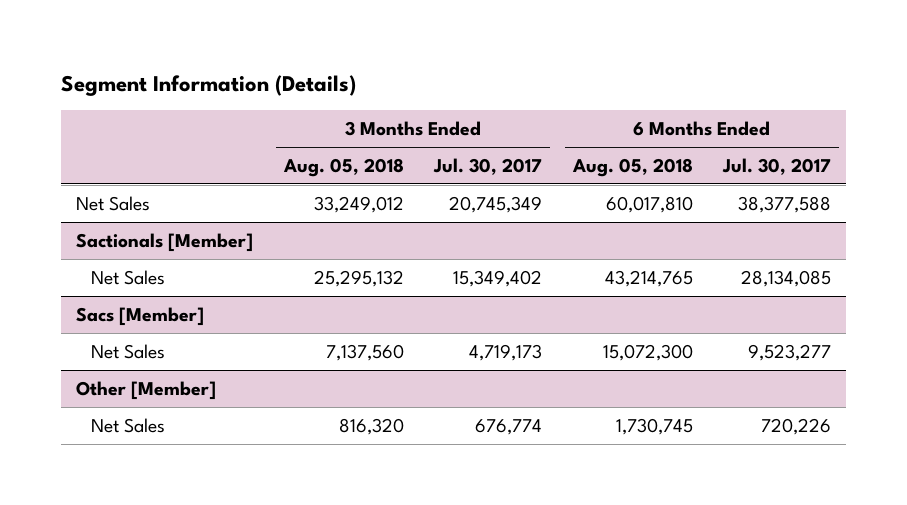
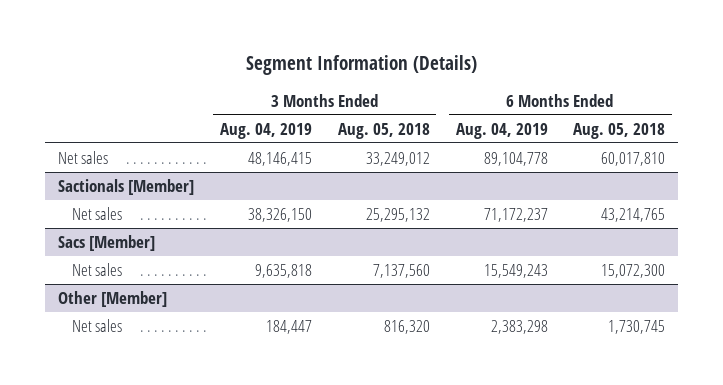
- | 3 Months Ended Aug. 05, 2018 | 3 Months Ended Jul. 30, 2017 | 6 Months Ended Aug. 05, 2018 | 6 Months Ended Jul. 30, 2017
+ | 3 Months Ended Aug. 04, 2019 | 3 Months Ended Aug. 05, 2018 | 6 Months Ended Aug. 04, 2019 | 6 Months Ended Aug. 05, 2018
- Net Sales | 33,249,012 | 20,745,349 | 60,017,810 | 38,377,588
+ Net sales | 48,146,415 | 33,249,012 | 89,104,778 | 60,017,810
@ Sactionals [Member]
- Net Sales | 25,295,132 | 15,349,402 | 43,214,765 | 28,134,085
+ Net sales | 38,326,150 | 25,295,132 | 71,172,237 | 43,214,765
@ Sacs [Member]
- Net Sales | 7,137,560 | 4,719,173 | 15,072,300 | 9,523,277
+ Net sales | 9,635,818 | 7,137,560 | 15,549,243 | 15,072,300
@ Other [Member]
- Net Sales | 816,320 | 676,774 | 1,730,745 | 720,226
+ Net sales | 184,447 | 816,320 | 2,383,298 | 1,730,745

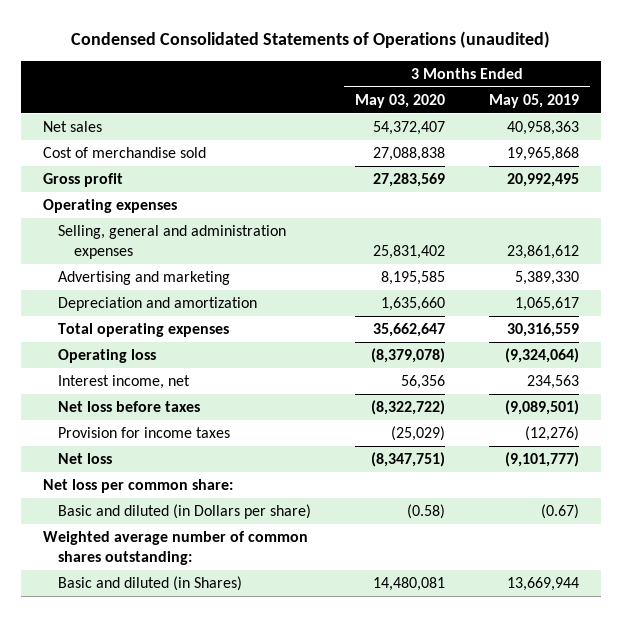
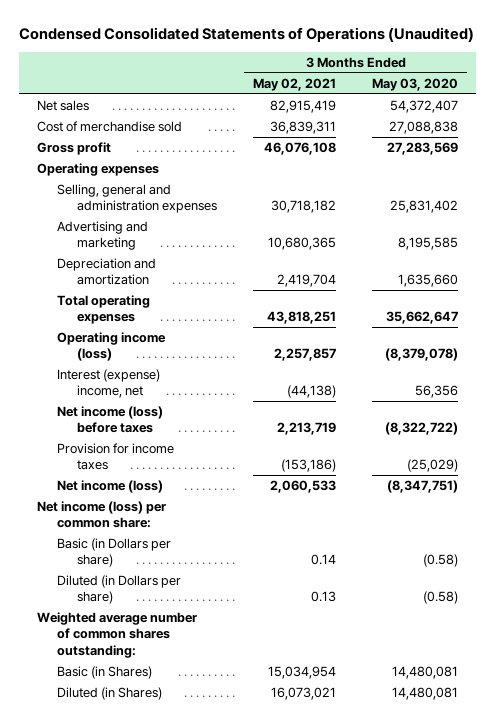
- Condensed Consolidated Statements of Operations (unaudited)
+ Condensed Consolidated Statements of Operations (Unaudited)
- | 3 Months Ended May 03, 2020 | 3 Months Ended May 05, 2019
+ | 3 Months Ended May 02, 2021 | 3 Months Ended May 03, 2020
- Operating loss | (8,379,078) | (9,324,064)
- Interest income, net | 56,356 | 234,563
- Net loss before taxes | (8,322,722) | (9,089,501)
+ Operating income (loss) | 2,257,857 | (8,379,078)
+ Interest (expense) income, net | (44,138) | 56,356
+ Net income (loss) before taxes | 2,213,719 | (8,322,722)
- Net loss | (8,347,751) | (9,101,777)
- Net loss per common share:
- Basic and diluted (in Dollars per share) | (0.58) | (0.67)
+ Net income (loss) | 2,060,533 | (8,347,751)
+ Net income (loss) per common share:
+ Basic (in Dollars per share) | 0.14 | (0.58)
+ Diluted (in Dollars per share) | 0.13 | (0.58)
- Basic and diluted (in Shares) | 14,480,081 | 13,669,944
+ Basic (in Shares) | 15,034,954 | 14,480,081
+ Diluted (in Shares) | 16,073,021 | 14,480,081

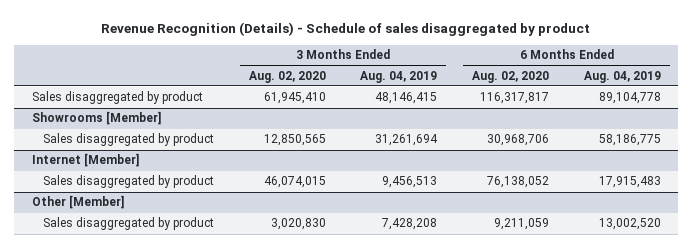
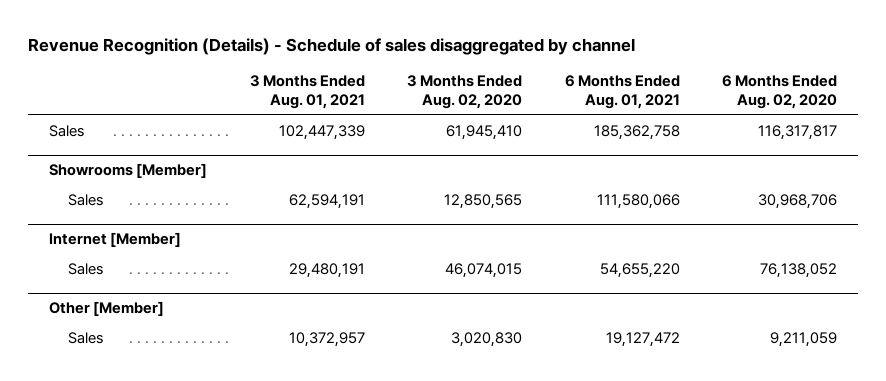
- Revenue Recognition (Details) - Schedule of sales disaggregated by product
+ Revenue Recognition (Details) - Schedule of sales disaggregated by channel
- | 3 Months Ended Aug. 02, 2020 | 3 Months Ended Aug. 04, 2019 | 6 Months Ended Aug. 02, 2020 | 6 Months Ended Aug. 04, 2019
+ | 3 Months Ended Aug. 01, 2021 | 3 Months Ended Aug. 02, 2020 | 6 Months Ended Aug. 01, 2021 | 6 Months Ended Aug. 02, 2020
- Sales disaggregated by product | 61,945,410 | 48,146,415 | 116,317,817 | 89,104,778
+ Sales | 102,447,339 | 61,945,410 | 185,362,758 | 116,317,817
@ Showrooms [Member]
- Sales disaggregated by product | 12,850,565 | 31,261,694 | 30,968,706 | 58,186,775
+ Sales | 62,594,191 | 12,850,565 | 111,580,066 | 30,968,706
@ Internet [Member]
- Sales disaggregated by product | 46,074,015 | 9,456,513 | 76,138,052 | 17,915,483
+ Sales | 29,480,191 | 46,074,015 | 54,655,220 | 76,138,052
@ Other [Member]
- Sales disaggregated by product | 3,020,830 | 7,428,208 | 9,211,059 | 13,002,520
+ Sales | 10,372,957 | 3,020,830 | 19,127,472 | 9,211,059

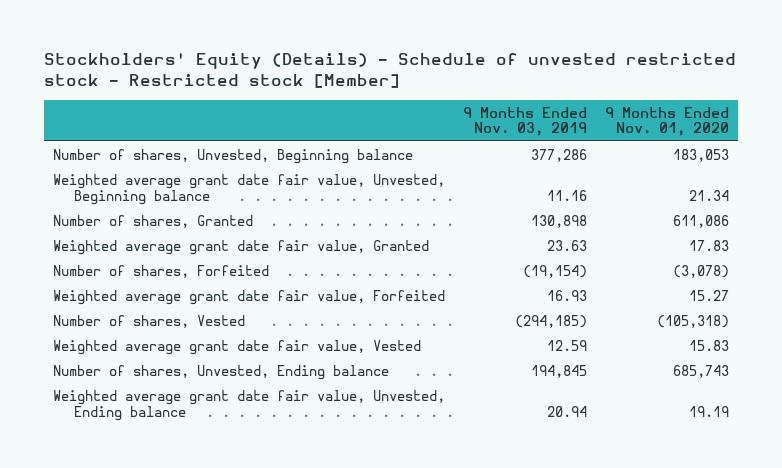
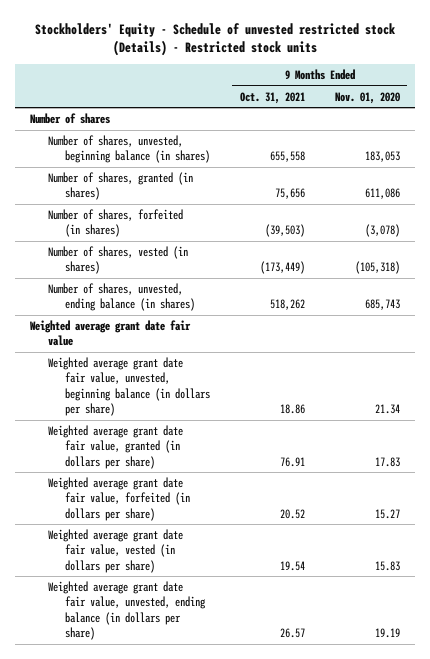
- Stockholders' Equity (Details) - Schedule of unvested restricted stock - Restricted stock [Member]
+ Stockholders' Equity - Schedule of unvested restricted stock (Details) - Restricted stock units
- | 9 Months Ended Nov. 03, 2019 | 9 Months Ended Nov. 01, 2020
+ | 9 Months Ended Oct. 31, 2021 | 9 Months Ended Nov. 01, 2020
- Number of shares, Unvested, Beginning balance | 377,286 | 183,053
- Weighted average grant date fair value, Unvested, Beginning balance | 11.16 | 21.34
- Number of shares, Granted | 130,898 | 611,086
- Weighted average grant date fair value, Granted | 23.63 | 17.83
- Number of shares, Forfeited | (19,154) | (3,078)
- Weighted average grant date fair value, Forfeited | 16.93 | 15.27
- Number of shares, Vested | (294,185) | (105,318)
- Weighted average grant date fair value, Vested | 12.59 | 15.83
- Number of shares, Unvested, Ending balance | 194,845 | 685,743
- Weighted average grant date fair value, Unvested, Ending balance | 20.94 | 19.19
+ Number of shares
+ Number of shares, unvested, beginning balance (in shares) | 655,558 | 183,053
+ Number of shares, granted (in shares) | 75,656 | 611,086
+ Number of shares, forfeited (in shares) | (39,503) | (3,078)
+ Number of shares, vested (in shares) | (173,449) | (105,318)
+ Number of shares, unvested, ending balance (in shares) | 518,262 | 685,743
+ Weighted average grant date fair value
+ Weighted average grant date fair value, unvested, beginning balance (in dollars per share) | 18.86 | 21.34
+ Weighted average grant date fair value, granted (in dollars per share) | 76.91 | 17.83
+ Weighted average grant date fair value, forfeited (in dollars per share) | 20.52 | 15.27
+ Weighted average grant date fair value, vested (in dollars per share) | 19.54 | 15.83
+ Weighted average grant date fair value, unvested, ending balance (in dollars per share) | 26.57 | 19.19

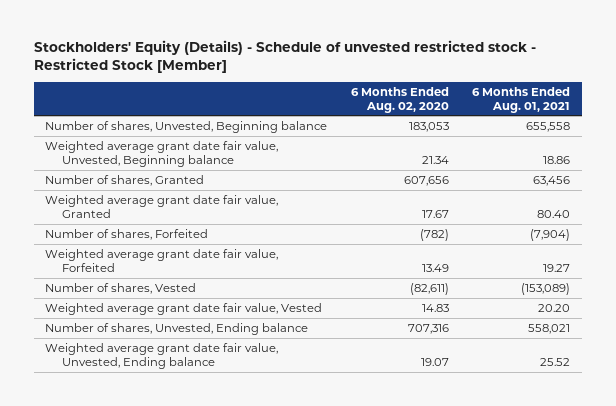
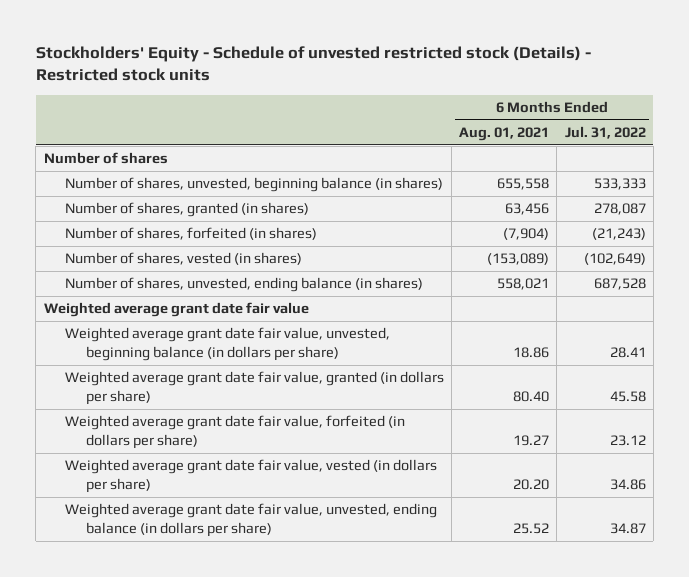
- Stockholders' Equity (Details) - Schedule of unvested restricted stock - Restricted Stock [Member]
+ Stockholders' Equity - Schedule of unvested restricted stock (Details) - Restricted stock units
- | 6 Months Ended Aug. 02, 2020 | 6 Months Ended Aug. 01, 2021
+ | 6 Months Ended Aug. 01, 2021 | 6 Months Ended Jul. 31, 2022
- Number of shares, Unvested, Beginning balance | 183,053 | 655,558
- Weighted average grant date fair value, Unvested, Beginning balance | 21.34 | 18.86
- Number of shares, Granted | 607,656 | 63,456
- Weighted average grant date fair value, Granted | 17.67 | 80.40
- Number of shares, Forfeited | (782) | (7,904)
- Weighted average grant date fair value, Forfeited | 13.49 | 19.27
- Number of shares, Vested | (82,611) | (153,089)
- Weighted average grant date fair value, Vested | 14.83 | 20.20
- Number of shares, Unvested, Ending balance | 707,316 | 558,021
- Weighted average grant date fair value, Unvested, Ending balance | 19.07 | 25.52
+ Number of shares
+ Number of shares, unvested, beginning balance (in shares) | 655,558 | 533,333
+ Number of shares, granted (in shares) | 63,456 | 278,087
+ Number of shares, forfeited (in shares) | (7,904) | (21,243)
+ Number of shares, vested (in shares) | (153,089) | (102,649)
+ Number of shares, unvested, ending balance (in shares) | 558,021 | 687,528
+ Weighted average grant date fair value
+ Weighted average grant date fair value, unvested, beginning balance (in dollars per share) | 18.86 | 28.41
+ Weighted average grant date fair value, granted (in dollars per share) | 80.40 | 45.58
+ Weighted average grant date fair value, forfeited (in dollars per share) | 19.27 | 23.12
+ Weighted average grant date fair value, vested (in dollars per share) | 20.20 | 34.86
+ Weighted average grant date fair value, unvested, ending balance (in dollars per share) | 25.52 | 34.87

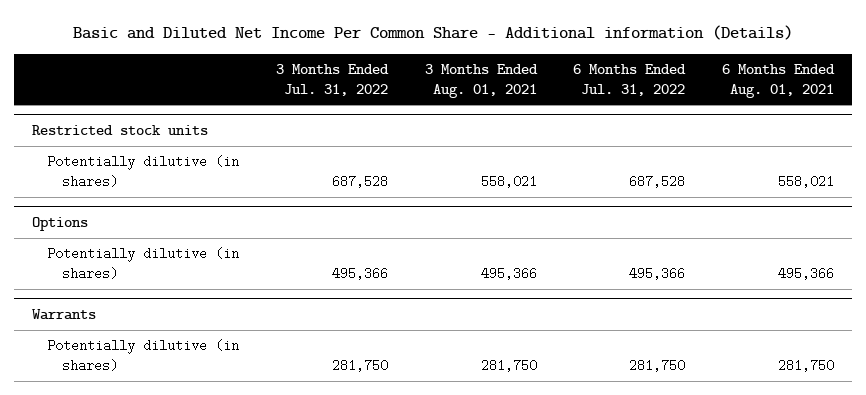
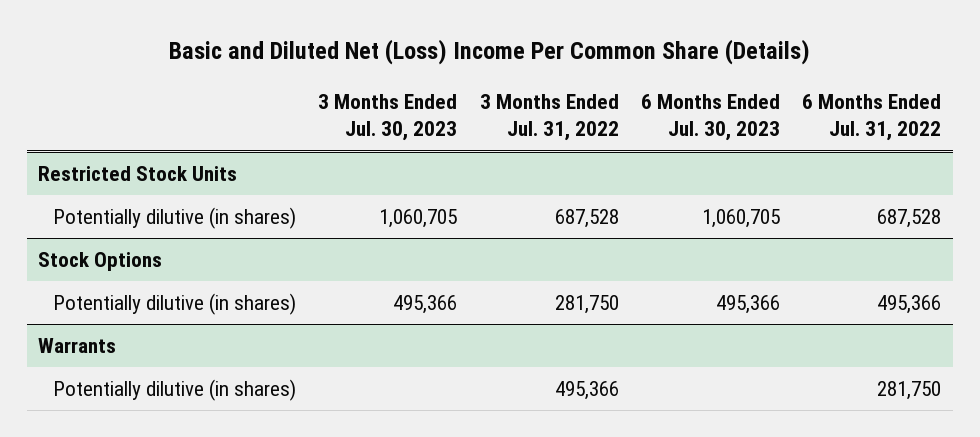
- Basic and Diluted Net Income Per Common Share - Additional information (Details)
+ Basic and Diluted Net (Loss) Income Per Common Share (Details)
- | 3 Months Ended Jul. 31, 2022 | 3 Months Ended Aug. 01, 2021 | 6 Months Ended Jul. 31, 2022 | 6 Months Ended Aug. 01, 2021
+ | 3 Months Ended Jul. 30, 2023 | 3 Months Ended Jul. 31, 2022 | 6 Months Ended Jul. 30, 2023 | 6 Months Ended Jul. 31, 2022
- Restricted stock units
+ Restricted Stock Units
- Options
- Potentially dilutive (in shares) | 495,366 | 495,366 | 495,366 | 495,366
+ Stock Options
+ Potentially dilutive (in shares) | 495,366 | 281,750 | 495,366 | 495,366
@ Warrants
- Potentially dilutive (in shares) | 281,750 | 281,750 | 281,750 | 281,750
+ Potentially dilutive (in shares) | | 495,366 | | 281,750

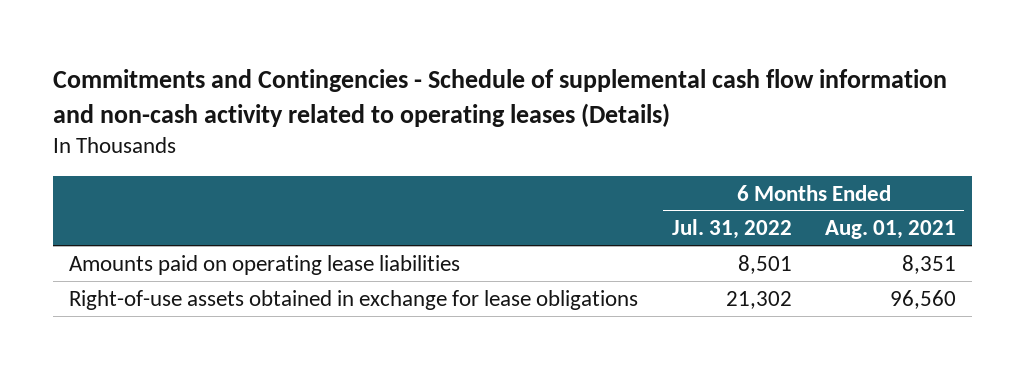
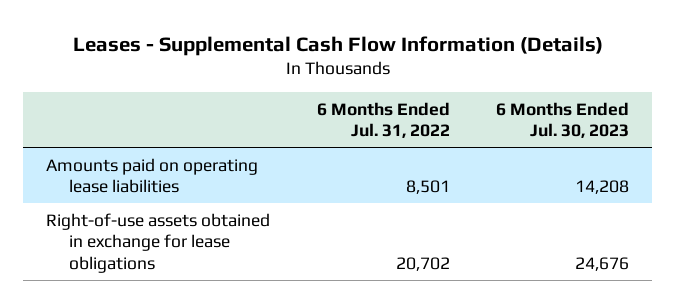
- Commitments and Contingencies - Schedule of supplemental cash flow information and non-cash activity related to operating leases (Details)
+ Leases - Supplemental Cash Flow Information (Details)
- | 6 Months Ended Jul. 31, 2022 | 6 Months Ended Aug. 01, 2021
+ | 6 Months Ended Jul. 31, 2022 | 6 Months Ended Jul. 30, 2023
- Right-of-use assets obtained in exchange for lease obligations | 21,302 | 96,560
+ Right-of-use assets obtained in exchange for lease obligations | 20,702 | 24,676

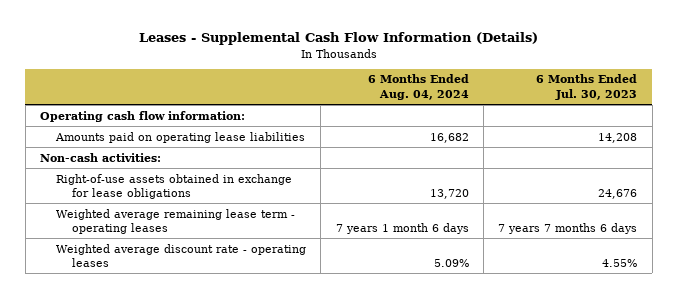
- | 6 Months Ended Jul. 31, 2022 | 6 Months Ended Jul. 30, 2023
+ | 6 Months Ended Aug. 04, 2024 | 6 Months Ended Jul. 30, 2023
+ Operating cash flow information:
+ Non-cash activities:
+ Weighted average remaining lease term - operating leases | 7 years 1 month 6 days | 7 years 7 months 6 days
+ Weighted average discount rate - operating leases | 5.09% | 4.55%

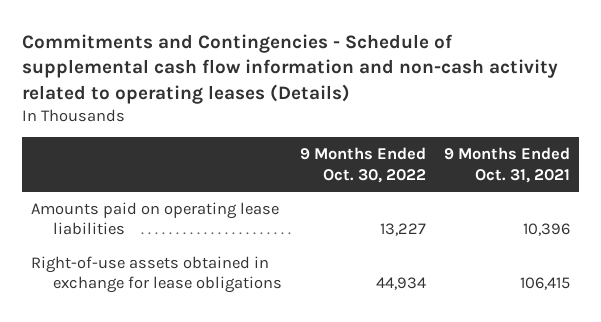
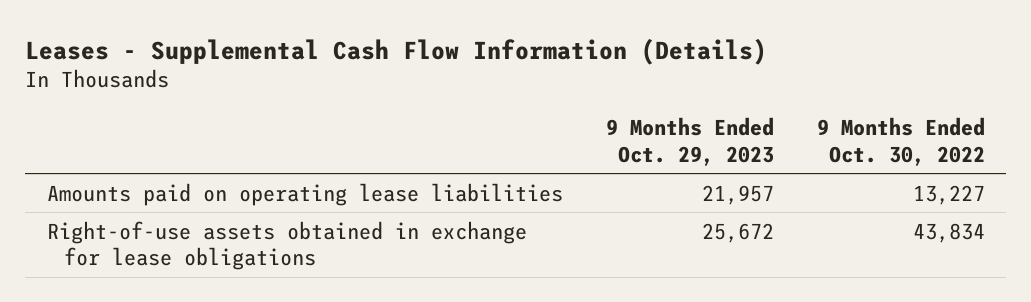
- Commitments and Contingencies - Schedule of supplemental cash flow information and non-cash activity related to operating leases (Details)
+ Leases - Supplemental Cash Flow Information (Details)
- | 9 Months Ended Oct. 30, 2022 | 9 Months Ended Oct. 31, 2021
+ | 9 Months Ended Oct. 29, 2023 | 9 Months Ended Oct. 30, 2022
- Right-of-use assets obtained in exchange for lease obligations | 44,934 | 106,415
+ Right-of-use assets obtained in exchange for lease obligations | 25,672 | 43,834

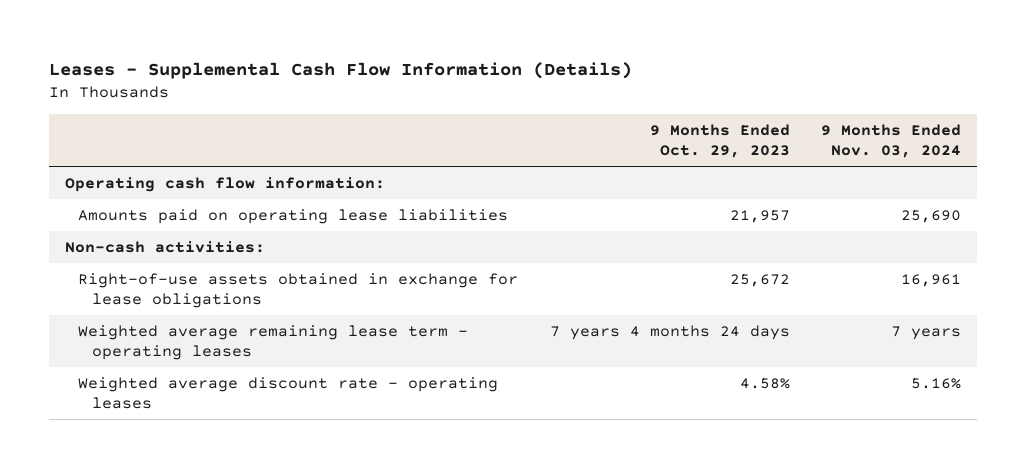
- | 9 Months Ended Oct. 29, 2023 | 9 Months Ended Oct. 30, 2022
+ | 9 Months Ended Oct. 29, 2023 | 9 Months Ended Nov. 03, 2024
+ Operating cash flow information:
+ Non-cash activities:
+ Weighted average remaining lease term - operating leases | 7 years 4 months 24 days | 7 years
+ Weighted average discount rate - operating leases | 4.58% | 5.16%

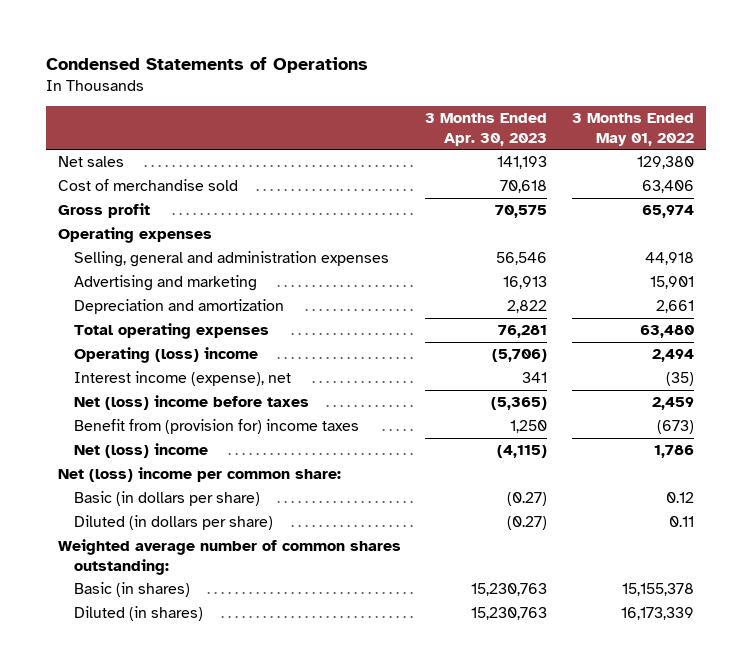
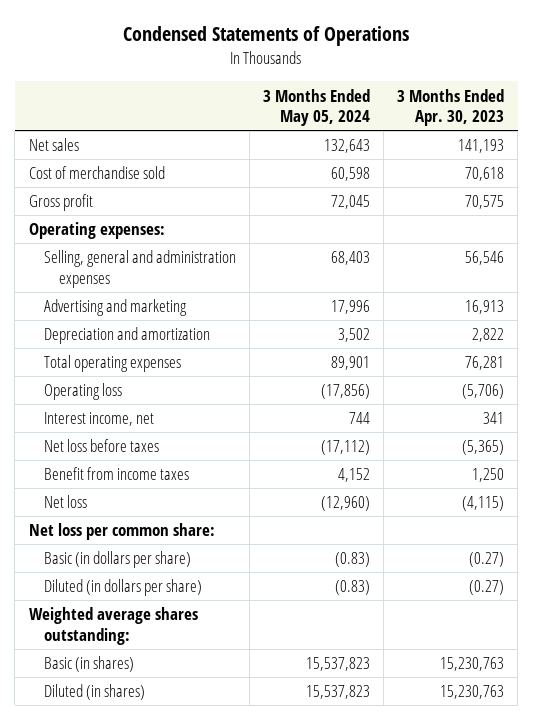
- | 3 Months Ended Apr. 30, 2023 | 3 Months Ended May 01, 2022
+ | 3 Months Ended May 05, 2024 | 3 Months Ended Apr. 30, 2023
- Operating expenses
+ Operating expenses:
- Operating (loss) income | (5,706) | 2,494
- Interest income (expense), net | 341 | (35)
- Net (loss) income before taxes | (5,365) | 2,459
- Benefit from (provision for) income taxes | 1,250 | (673)
- Net (loss) income | (4,115) | 1,786
- Net (loss) income per common share:
+ Operating loss | (17,856) | (5,706)
+ Interest income, net | 744 | 341
+ Net loss before taxes | (17,112) | (5,365)
+ Benefit from income taxes | 4,152 | 1,250
+ Net loss | (12,960) | (4,115)
+ Net loss per common share:
- Weighted average number of common shares outstanding:
+ Weighted average shares outstanding:

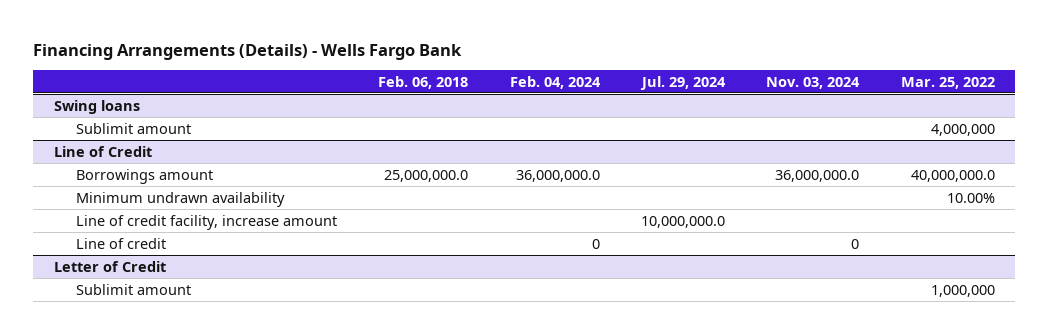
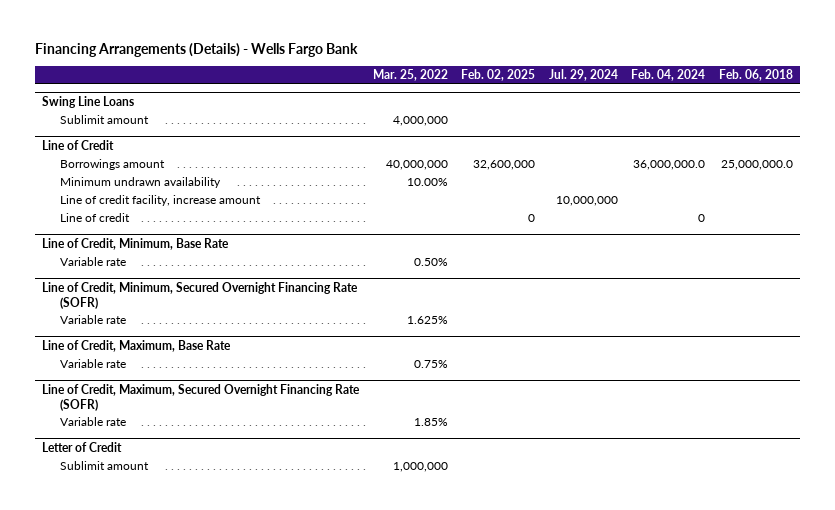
- | Feb. 06, 2018 | Feb. 04, 2024 | Jul. 29, 2024 | Nov. 03, 2024 | Mar. 25, 2022
+ | Mar. 25, 2022 | Feb. 02, 2025 | Jul. 29, 2024 | Feb. 04, 2024 | Feb. 06, 2018
- Swing loans
+ Swing Line Loans
@ Line of Credit
- Borrowings amount | 25,000,000.0 | 36,000,000.0 | | 36,000,000.0 | 40,000,000.0
+ Borrowings amount | 40,000,000 | 32,600,000 | | 36,000,000.0 | 25,000,000.0
- Line of credit facility, increase amount | | | 10,000,000.0 | |
+ Line of credit facility, increase amount | | | 10,000,000 | |
+ Line of Credit, Minimum, Base Rate
+ Variable rate | 0.50% | | | |
+ Line of Credit, Minimum, Secured Overnight Financing Rate (SOFR)
+ Variable rate | 1.625% | | | |
+ Line of Credit, Maximum, Base Rate
+ Variable rate | 0.75% | | | |
+ Line of Credit, Maximum, Secured Overnight Financing Rate (SOFR)
+ Variable rate | 1.85% | | | |

